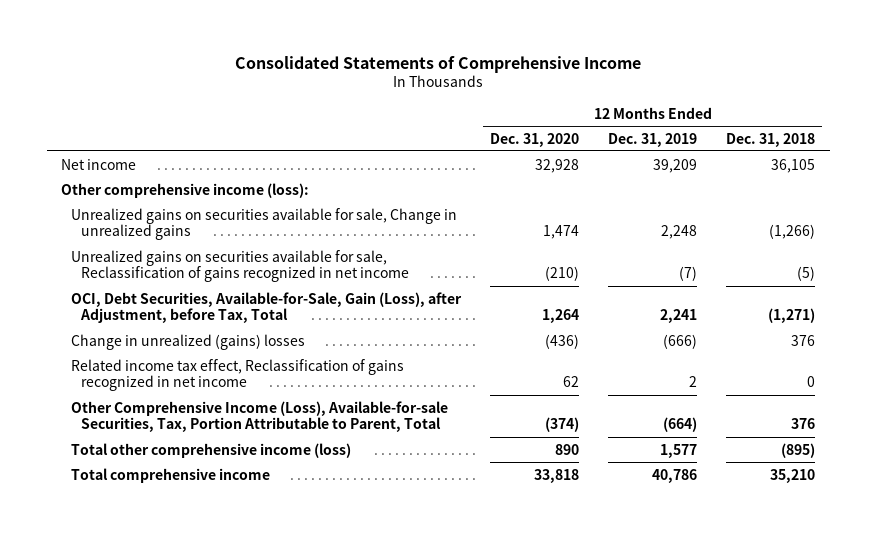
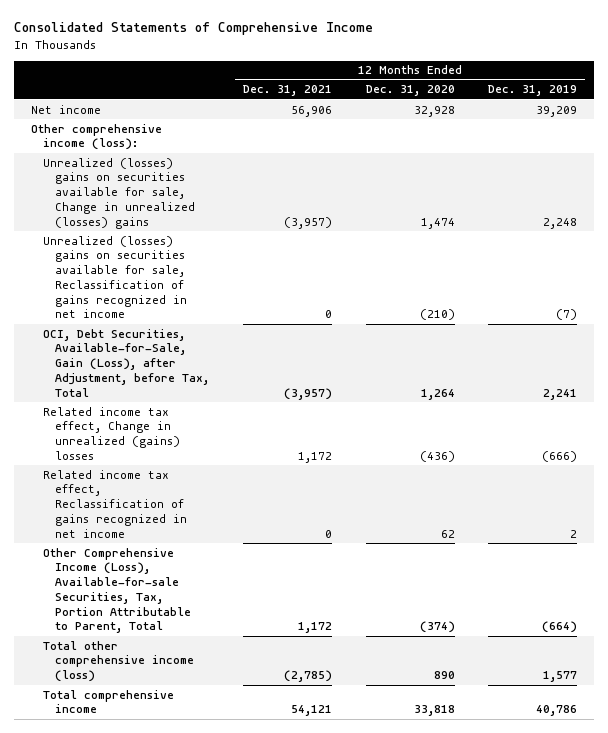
- | 12 Months Ended Dec. 31, 2020 | 12 Months Ended Dec. 31, 2019 | 12 Months Ended Dec. 31, 2018
+ | 12 Months Ended Dec. 31, 2021 | 12 Months Ended Dec. 31, 2020 | 12 Months Ended Dec. 31, 2019
- Unrealized gains on securities available for sale, Change in unrealized gains | 1,474 | 2,248 | (1,266)
- Unrealized gains on securities available for sale, Reclassification of gains recognized in net income | (210) | (7) | (5)
+ Unrealized (losses) gains on securities available for sale, Change in unrealized (losses) gains | (3,957) | 1,474 | 2,248
+ Unrealized (losses) gains on securities available for sale, Reclassification of gains recognized in net income | 0 | (210) | (7)
- Change in unrealized (gains) losses | (436) | (666) | 376
+ Related income tax effect, Change in unrealized (gains) losses | 1,172 | (436) | (666)

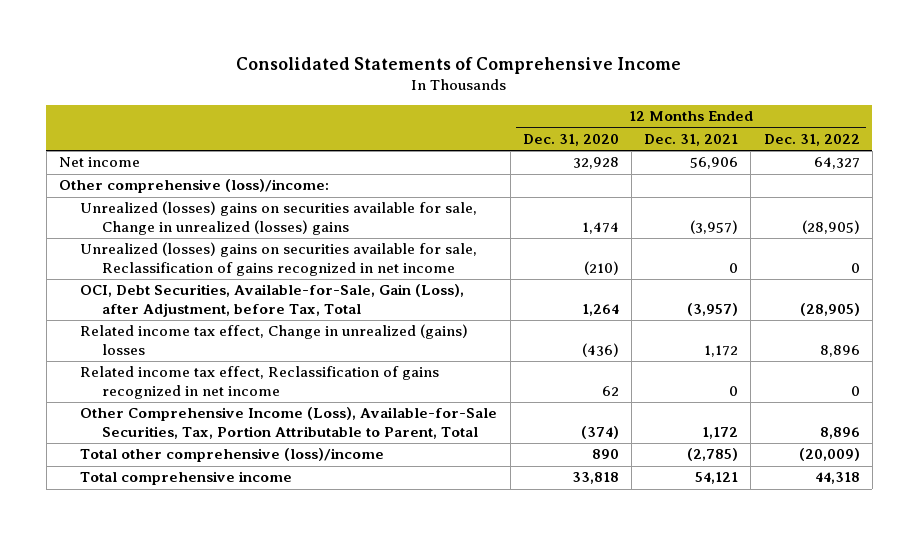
- | 12 Months Ended Dec. 31, 2021 | 12 Months Ended Dec. 31, 2020 | 12 Months Ended Dec. 31, 2019
+ | 12 Months Ended Dec. 31, 2020 | 12 Months Ended Dec. 31, 2021 | 12 Months Ended Dec. 31, 2022
- Other comprehensive income (loss):
+ Other comprehensive (loss)/income:
- Other Comprehensive Income (Loss), Available-for-sale Securities, Tax, Portion Attributable to Parent, Total | 1,172 | (374) | (664)
- Total other comprehensive income (loss) | (2,785) | 890 | 1,577
+ Other Comprehensive Income (Loss), Available-for-Sale Securities, Tax, Portion Attributable to Parent, Total | (374) | 1,172 | 8,896
+ Total other comprehensive (loss)/income | 890 | (2,785) | (20,009)

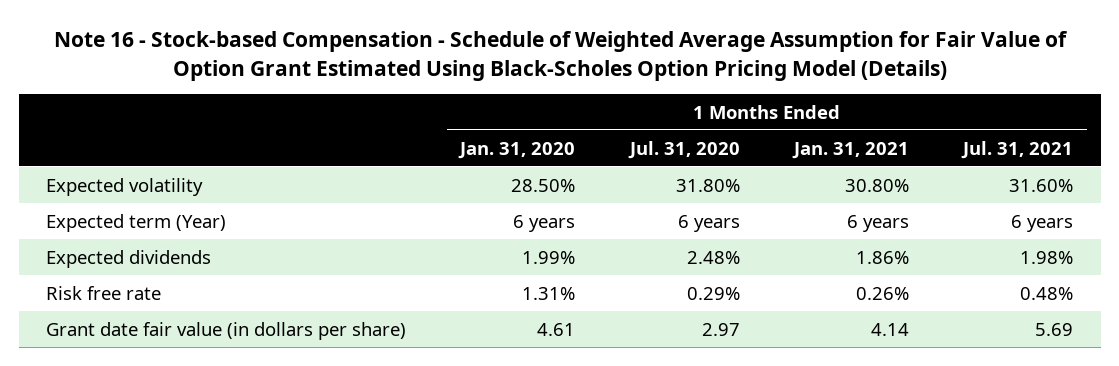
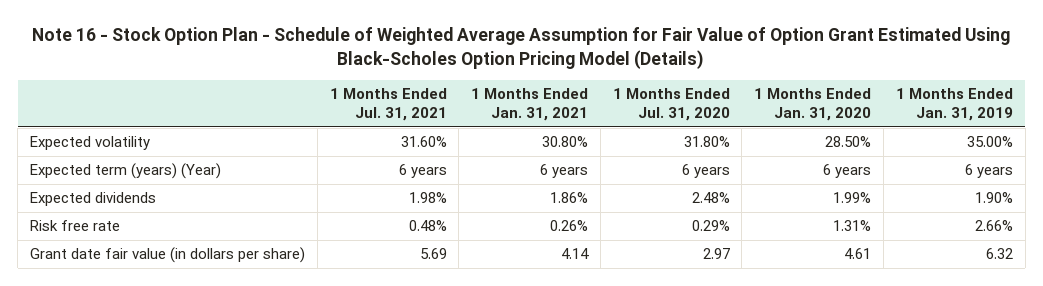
- Note 16 - Stock-based Compensation - Schedule of Weighted Average Assumption for Fair Value of Option Grant Estimated Using Black-Scholes Option Pricing Model (Details)
+ Note 16 - Stock Option Plan - Schedule of Weighted Average Assumption for Fair Value of Option Grant Estimated Using Black-Scholes Option Pricing Model (Details)
- | 1 Months Ended Jan. 31, 2020 | 1 Months Ended Jul. 31, 2020 | 1 Months Ended Jan. 31, 2021 | 1 Months Ended Jul. 31, 2021
+ | 1 Months Ended Jul. 31, 2021 | 1 Months Ended Jan. 31, 2021 | 1 Months Ended Jul. 31, 2020 | 1 Months Ended Jan. 31, 2020 | 1 Months Ended Jan. 31, 2019
- Expected term (Year) | 6 years | 6 years | 6 years | 6 years
+ Expected term (years) (Year) | 6 years | 6 years | 6 years | 6 years | 6 years

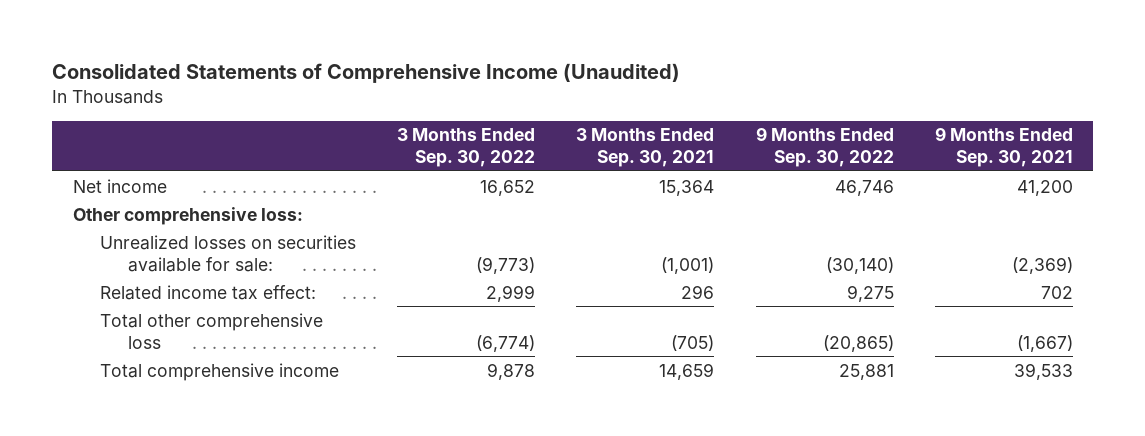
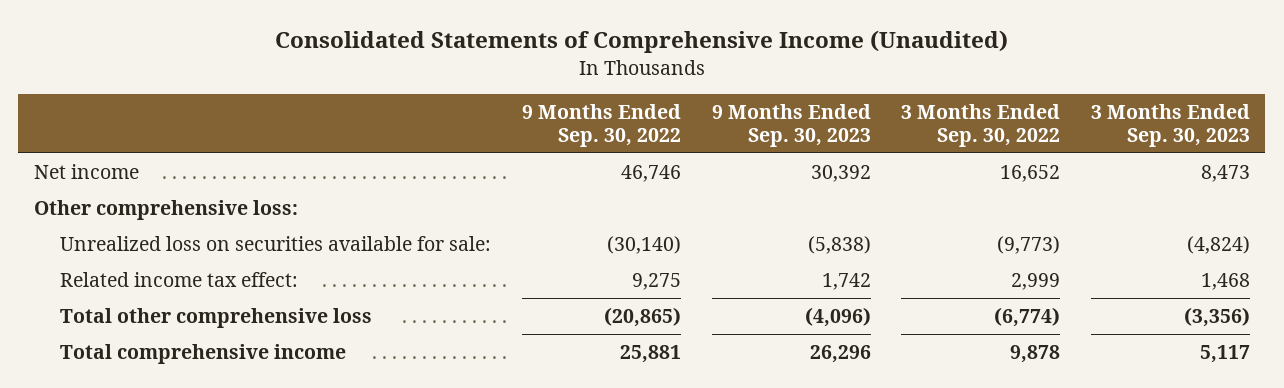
- | 3 Months Ended Sep. 30, 2022 | 3 Months Ended Sep. 30, 2021 | 9 Months Ended Sep. 30, 2022 | 9 Months Ended Sep. 30, 2021
+ | 9 Months Ended Sep. 30, 2022 | 9 Months Ended Sep. 30, 2023 | 3 Months Ended Sep. 30, 2022 | 3 Months Ended Sep. 30, 2023
- Unrealized losses on securities available for sale: | (9,773) | (1,001) | (30,140) | (2,369)
+ Unrealized loss on securities available for sale: | (30,140) | (5,838) | (9,773) | (4,824)

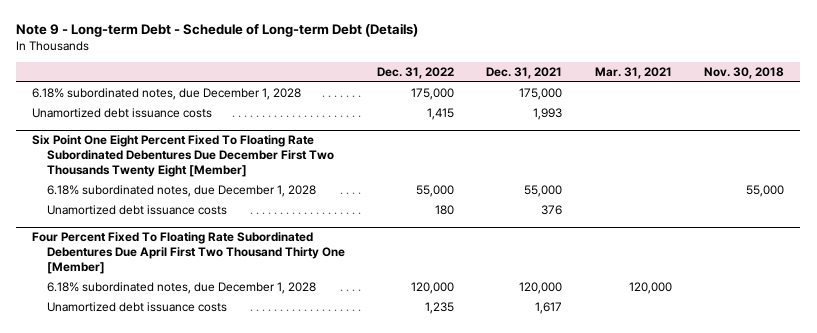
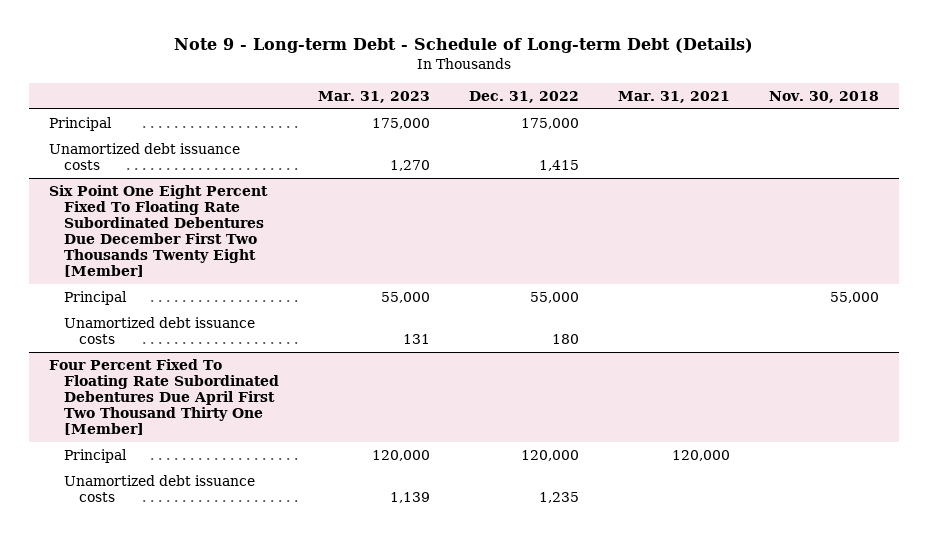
- | Dec. 31, 2022 | Dec. 31, 2021 | Mar. 31, 2021 | Nov. 30, 2018
+ | Mar. 31, 2023 | Dec. 31, 2022 | Mar. 31, 2021 | Nov. 30, 2018
- 6.18% subordinated notes, due December 1, 2028 | 175,000 | 175,000 | |
+ Principal | 175,000 | 175,000 | |
@ Six Point One Eight Percent Fixed To Floating Rate Subordinated Debentures Due December First Two Thousands Twenty Eight [Member]
- 6.18% subordinated notes, due December 1, 2028 | 55,000 | 55,000 | | 55,000
+ Principal | 55,000 | 55,000 | | 55,000
@ Four Percent Fixed To Floating Rate Subordinated Debentures Due April First Two Thousand Thirty One [Member]
- 6.18% subordinated notes, due December 1, 2028 | 120,000 | 120,000 | 120,000 |
+ Principal | 120,000 | 120,000 | 120,000 |

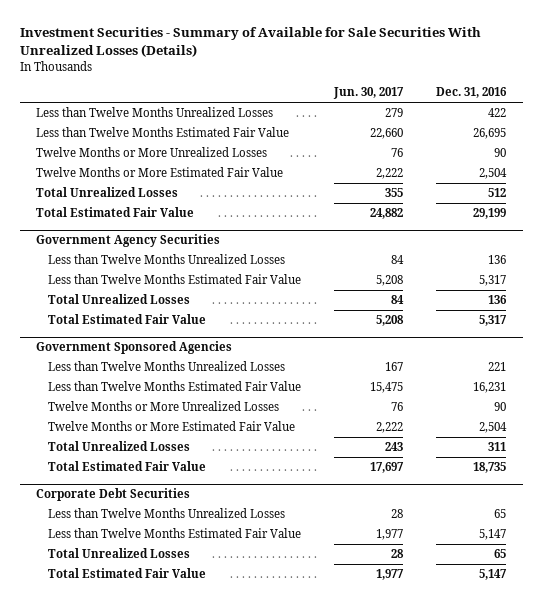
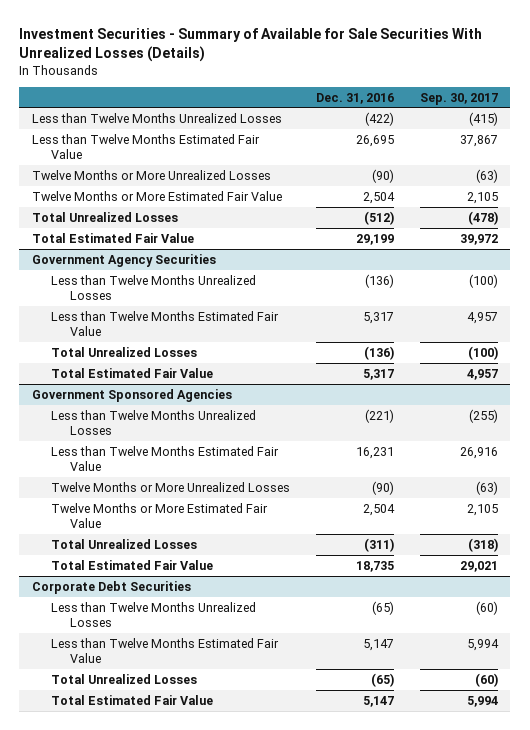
- | Jun. 30, 2017 | Dec. 31, 2016
+ | Dec. 31, 2016 | Sep. 30, 2017
- Less than Twelve Months Unrealized Losses | 279 | 422
+ Less than Twelve Months Unrealized Losses | (422) | (415)
- Twelve Months or More Unrealized Losses | 76 | 90
+ Twelve Months or More Unrealized Losses | (90) | (63)
- Total Unrealized Losses | 355 | 512
+ Total Unrealized Losses | (512) | (478)
@ Government Agency Securities
- Less than Twelve Months Unrealized Losses | 84 | 136
+ Less than Twelve Months Unrealized Losses | (136) | (100)
- Total Unrealized Losses | 84 | 136
+ Total Unrealized Losses | (136) | (100)
@ Government Sponsored Agencies
- Less than Twelve Months Unrealized Losses | 167 | 221
+ Less than Twelve Months Unrealized Losses | (221) | (255)
- Twelve Months or More Unrealized Losses | 76 | 90
+ Twelve Months or More Unrealized Losses | (90) | (63)
- Total Unrealized Losses | 243 | 311
+ Total Unrealized Losses | (311) | (318)
@ Corporate Debt Securities
- Less than Twelve Months Unrealized Losses | 28 | 65
+ Less than Twelve Months Unrealized Losses | (65) | (60)
- Total Unrealized Losses | 28 | 65
+ Total Unrealized Losses | (65) | (60)

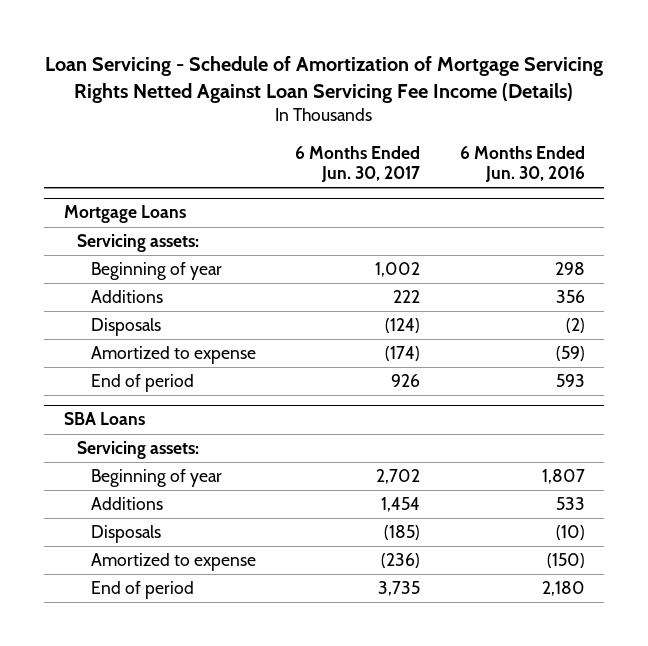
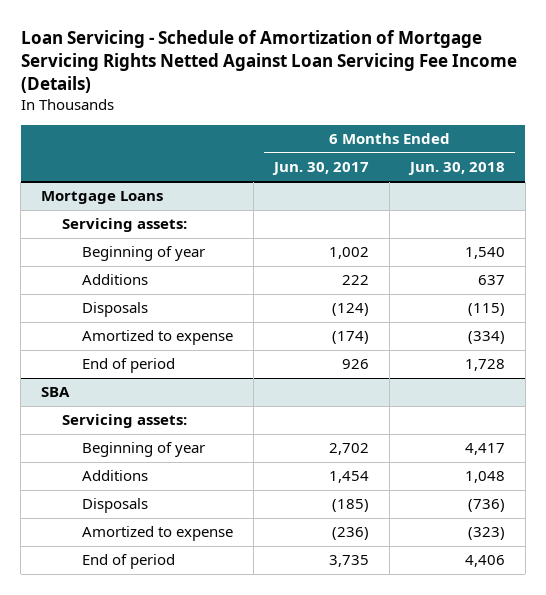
- | 6 Months Ended Jun. 30, 2017 | 6 Months Ended Jun. 30, 2016
+ | 6 Months Ended Jun. 30, 2017 | 6 Months Ended Jun. 30, 2018
- SBA Loans
+ SBA

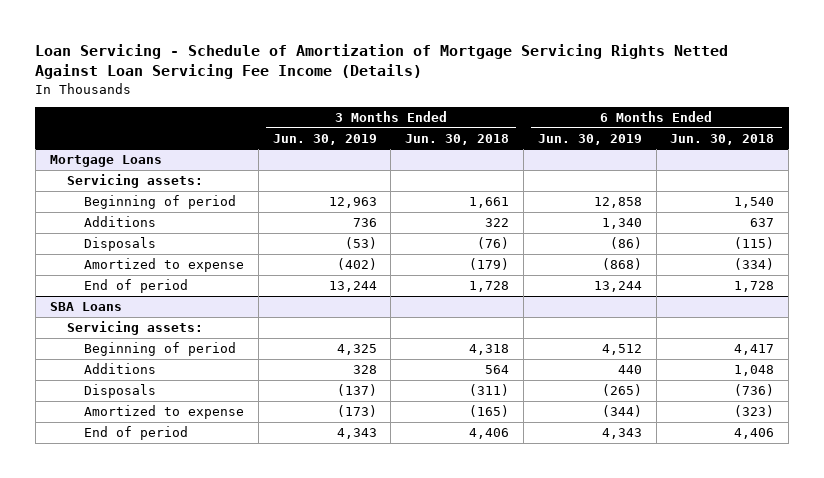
- | 6 Months Ended Jun. 30, 2017 | 6 Months Ended Jun. 30, 2018
+ | 3 Months Ended Jun. 30, 2019 | 3 Months Ended Jun. 30, 2018 | 6 Months Ended Jun. 30, 2019 | 6 Months Ended Jun. 30, 2018
@ Mortgage Loans
- Beginning of year | 1,002 | 1,540
+ Beginning of period | 12,963 | 1,661 | 12,858 | 1,540
- SBA
+ SBA Loans
- Beginning of year | 2,702 | 4,417
+ Beginning of period | 4,325 | 4,318 | 4,512 | 4,417

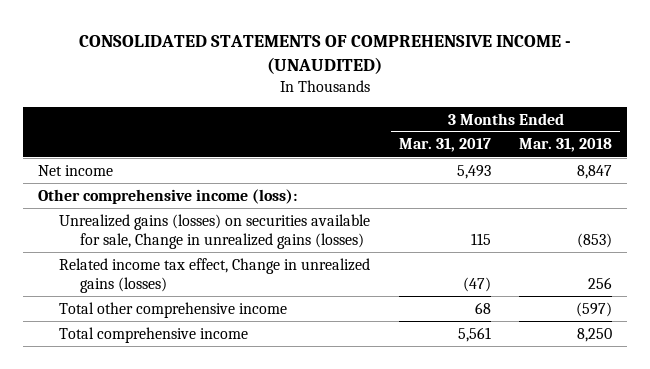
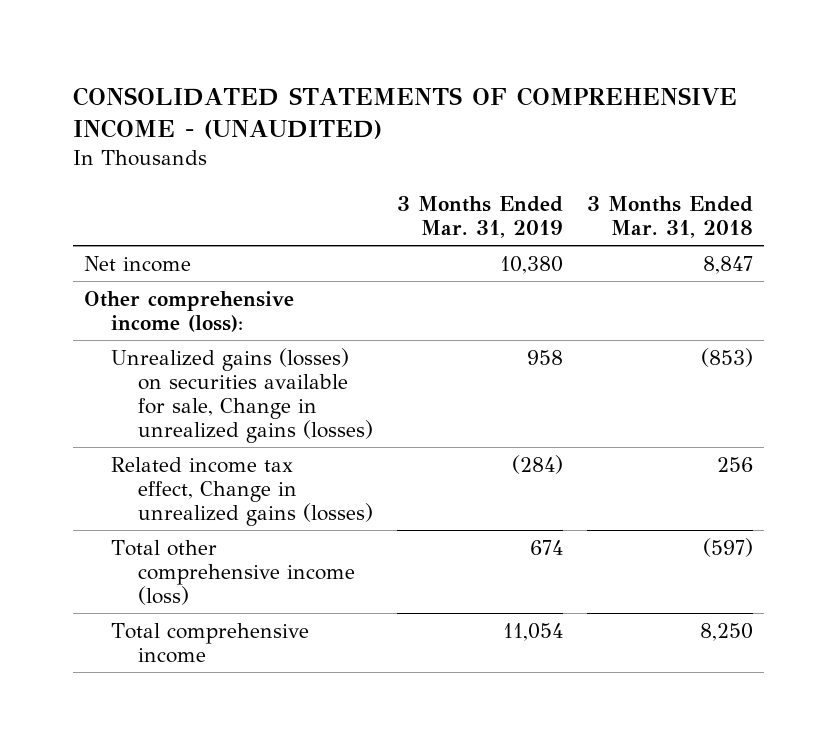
- | 3 Months Ended Mar. 31, 2017 | 3 Months Ended Mar. 31, 2018
+ | 3 Months Ended Mar. 31, 2019 | 3 Months Ended Mar. 31, 2018
- Total other comprehensive income | 68 | (597)
+ Total other comprehensive income (loss) | 674 | (597)

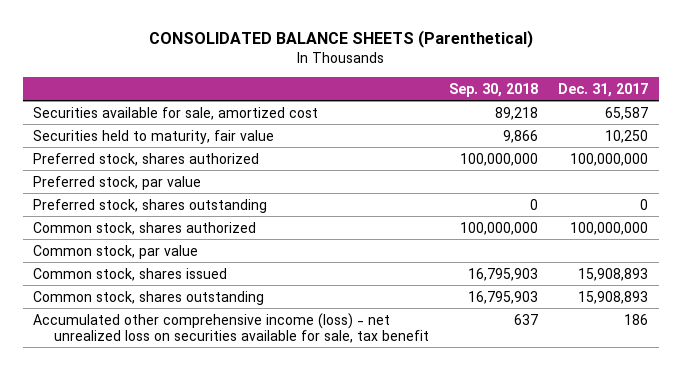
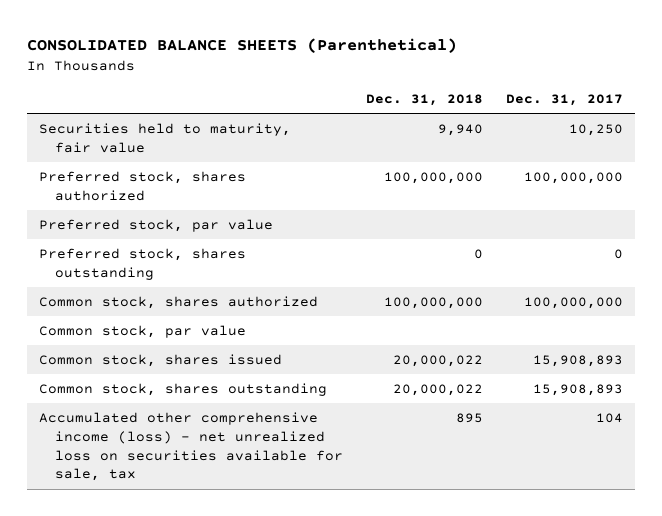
- | Sep. 30, 2018 | Dec. 31, 2017
+ | Dec. 31, 2018 | Dec. 31, 2017
- Securities available for sale, amortized cost | 89,218 | 65,587
- Accumulated other comprehensive income (loss) - net unrealized loss on securities available for sale, tax benefit | 637 | 186
+ Accumulated other comprehensive income (loss) - net unrealized loss on securities available for sale, tax | 895 | 104

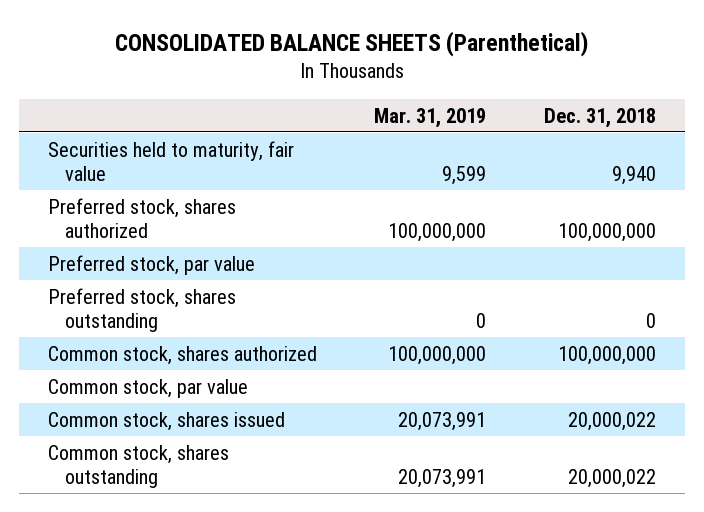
- | Dec. 31, 2018 | Dec. 31, 2017
+ | Mar. 31, 2019 | Dec. 31, 2018
- Accumulated other comprehensive income (loss) - net unrealized loss on securities available for sale, tax | 895 | 104

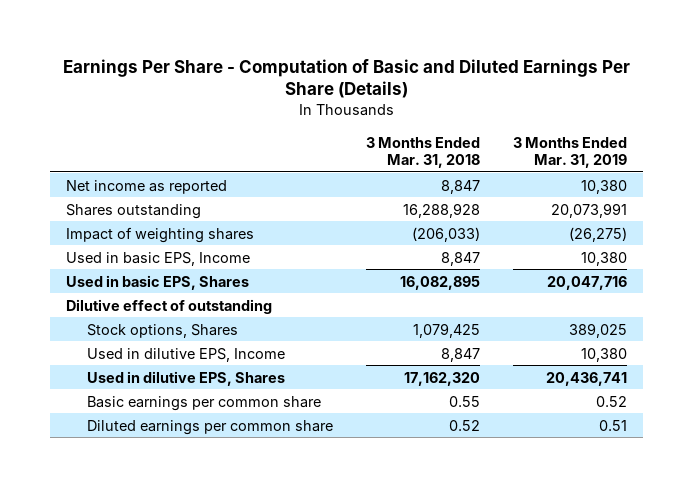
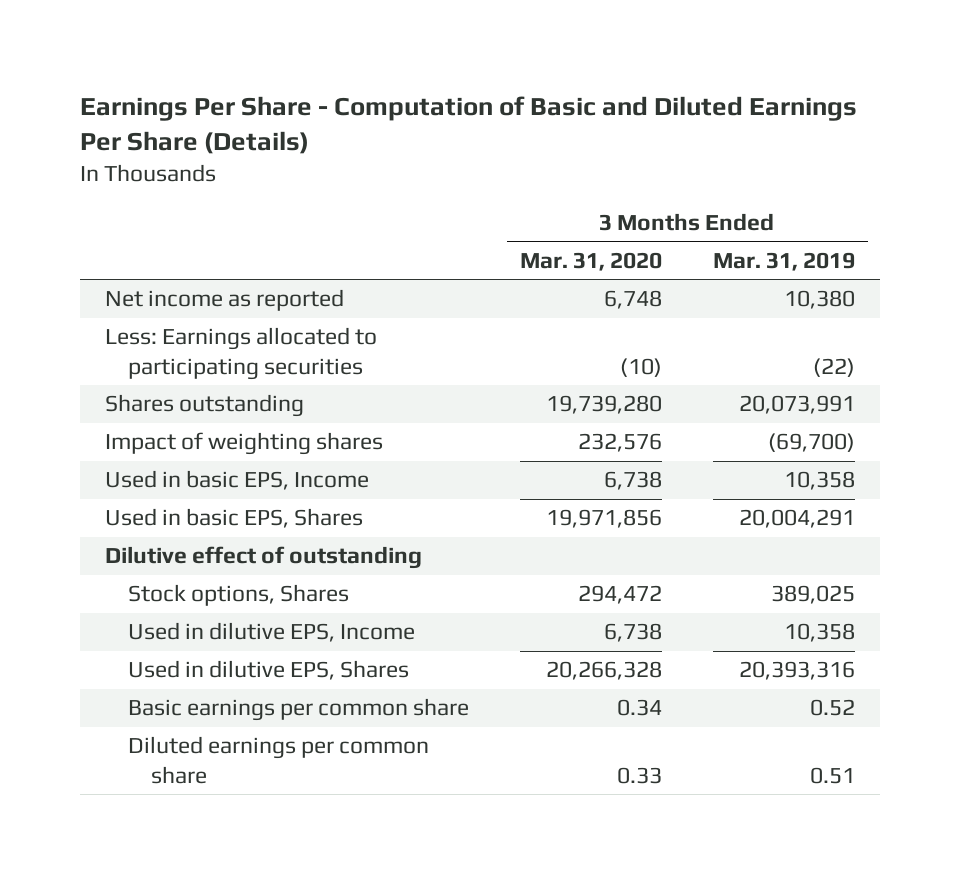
- | 3 Months Ended Mar. 31, 2018 | 3 Months Ended Mar. 31, 2019
+ | 3 Months Ended Mar. 31, 2020 | 3 Months Ended Mar. 31, 2019
+ Less: Earnings allocated to participating securities | (10) | (22)
- Impact of weighting shares | (206,033) | (26,275)
- Used in basic EPS, Income | 8,847 | 10,380
- Used in basic EPS, Shares | 16,082,895 | 20,047,716
+ Impact of weighting shares | 232,576 | (69,700)
+ Used in basic EPS, Income | 6,738 | 10,358
+ Used in basic EPS, Shares | 19,971,856 | 20,004,291
- Used in dilutive EPS, Income | 8,847 | 10,380
- Used in dilutive EPS, Shares | 17,162,320 | 20,436,741
+ Used in dilutive EPS, Income | 6,738 | 10,358
+ Used in dilutive EPS, Shares | 20,266,328 | 20,393,316

